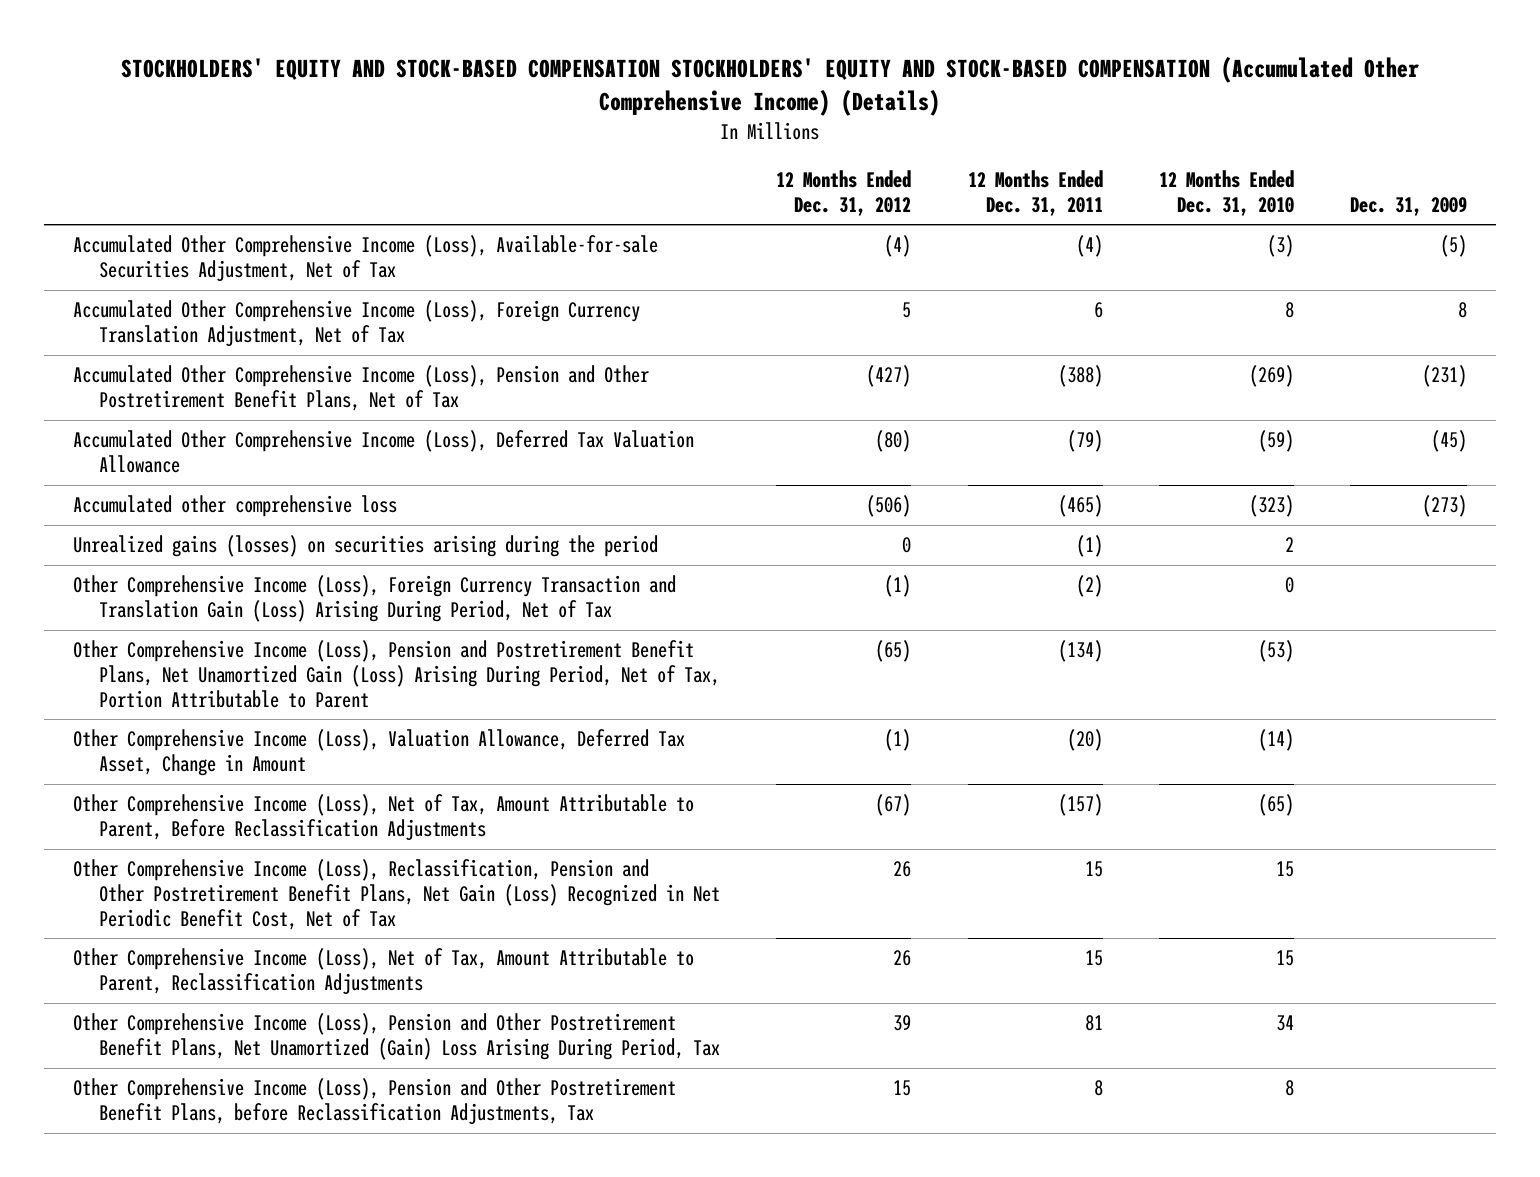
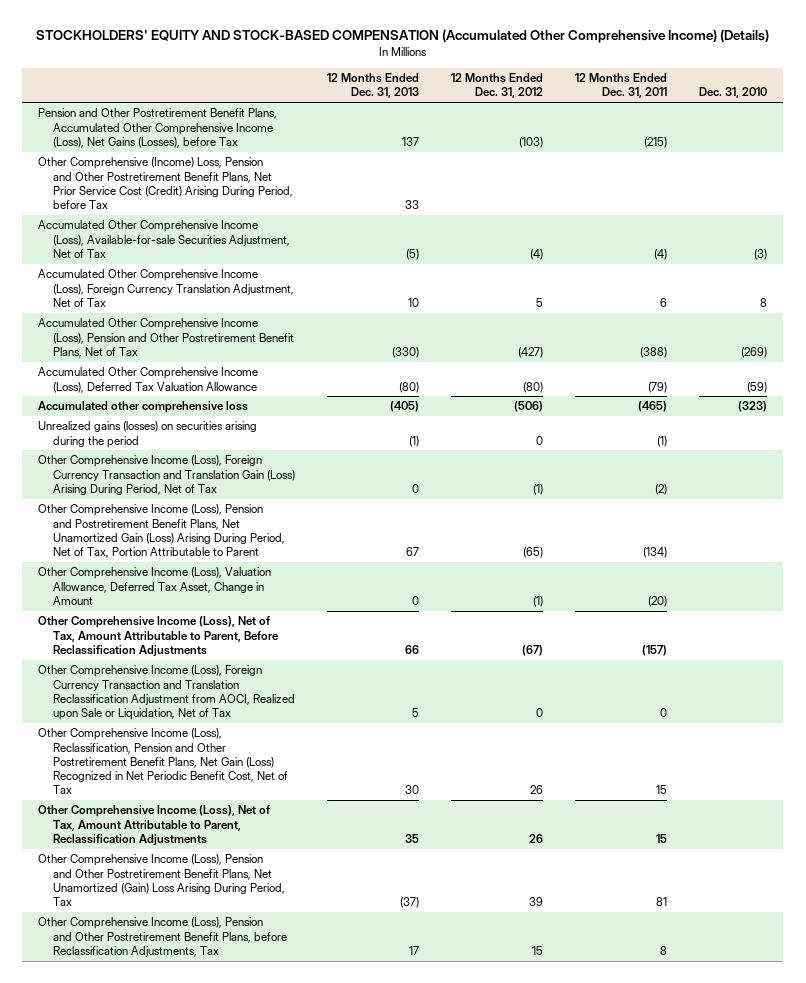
- STOCKHOLDERS' EQUITY AND STOCK-BASED COMPENSATION STOCKHOLDERS' EQUITY AND STOCK-BASED COMPENSATION (Accumulated Other Comprehensive Income) (Details)
+ STOCKHOLDERS' EQUITY AND STOCK-BASED COMPENSATION (Accumulated Other Comprehensive Income) (Details)
- | 12 Months Ended Dec. 31, 2012 | 12 Months Ended Dec. 31, 2011 | 12 Months Ended Dec. 31, 2010 | Dec. 31, 2009
+ | 12 Months Ended Dec. 31, 2013 | 12 Months Ended Dec. 31, 2012 | 12 Months Ended Dec. 31, 2011 | Dec. 31, 2010
+ Pension and Other Postretirement Benefit Plans, Accumulated Other Comprehensive Income (Loss), Net Gains (Losses), before Tax | 137 | (103) | (215) |
+ Other Comprehensive (Income) Loss, Pension and Other Postretirement Benefit Plans, Net Prior Service Cost (Credit) Arising During Period, before Tax | 33 | | |
+ Other Comprehensive Income (Loss), Foreign Currency Transaction and Translation Reclassification Adjustment from AOCI, Realized upon Sale or Liquidation, Net of Tax | 5 | 0 | 0 |

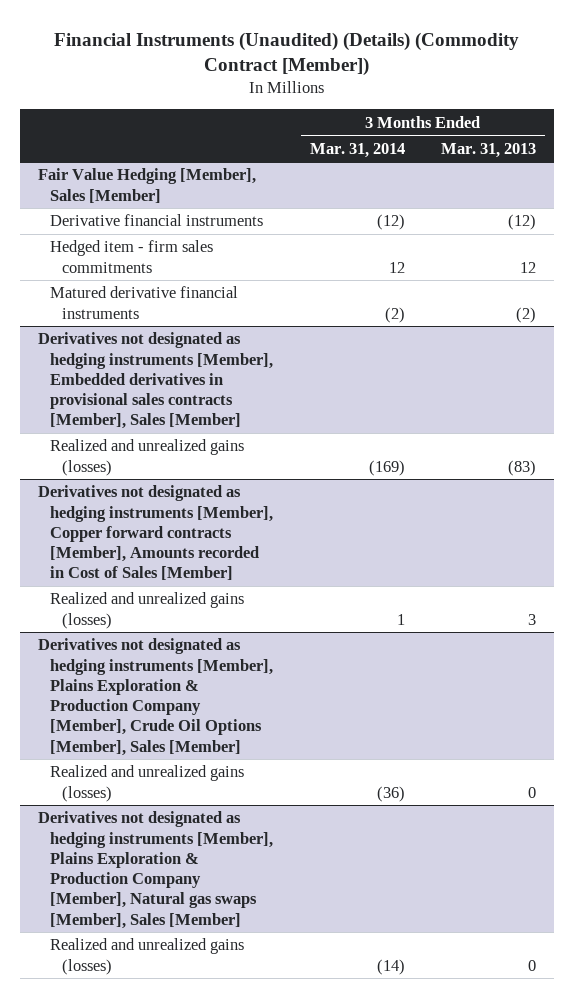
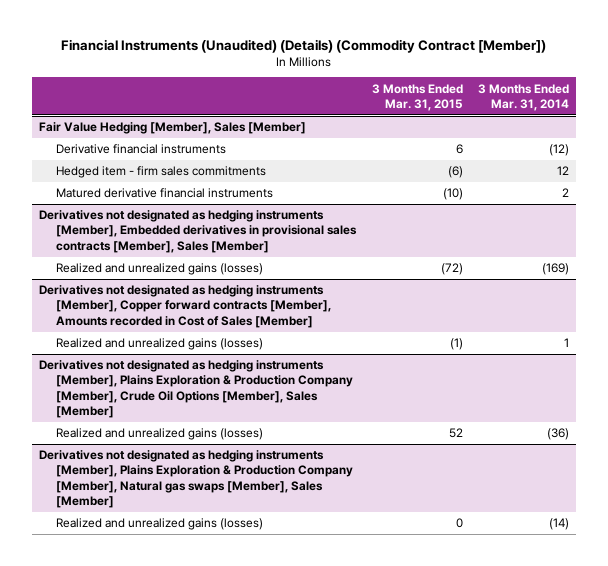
- | 3 Months Ended Mar. 31, 2014 | 3 Months Ended Mar. 31, 2013
+ | 3 Months Ended Mar. 31, 2015 | 3 Months Ended Mar. 31, 2014
@ Fair Value Hedging [Member], Sales [Member]
- Matured derivative financial instruments | (2) | (2)
+ Matured derivative financial instruments | (10) | 2

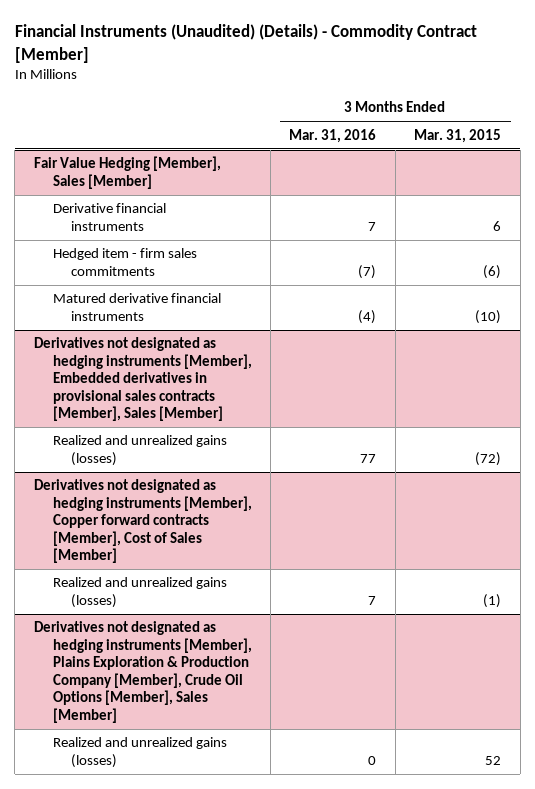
- Financial Instruments (Unaudited) (Details) (Commodity Contract [Member])
+ Financial Instruments (Unaudited) (Details) - Commodity Contract [Member]
- | 3 Months Ended Mar. 31, 2015 | 3 Months Ended Mar. 31, 2014
+ | 3 Months Ended Mar. 31, 2016 | 3 Months Ended Mar. 31, 2015
- Derivatives not designated as hedging instruments [Member], Copper forward contracts [Member], Amounts recorded in Cost of Sales [Member]
+ Derivatives not designated as hedging instruments [Member], Copper forward contracts [Member], Cost of Sales [Member]
- Derivatives not designated as hedging instruments [Member], Plains Exploration & Production Company [Member], Natural gas swaps [Member], Sales [Member]
- Realized and unrealized gains (losses) | 0 | (14)

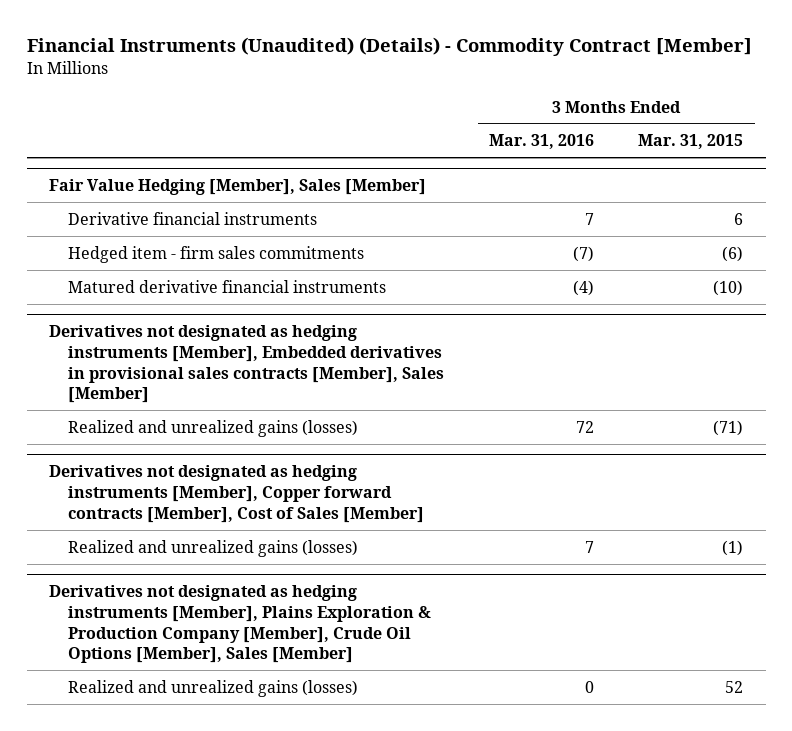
@ Derivatives not designated as hedging instruments [Member], Embedded derivatives in provisional sales contracts [Member], Sales [Member]
- Realized and unrealized gains (losses) | 77 | (72)
+ Realized and unrealized gains (losses) | 72 | (71)

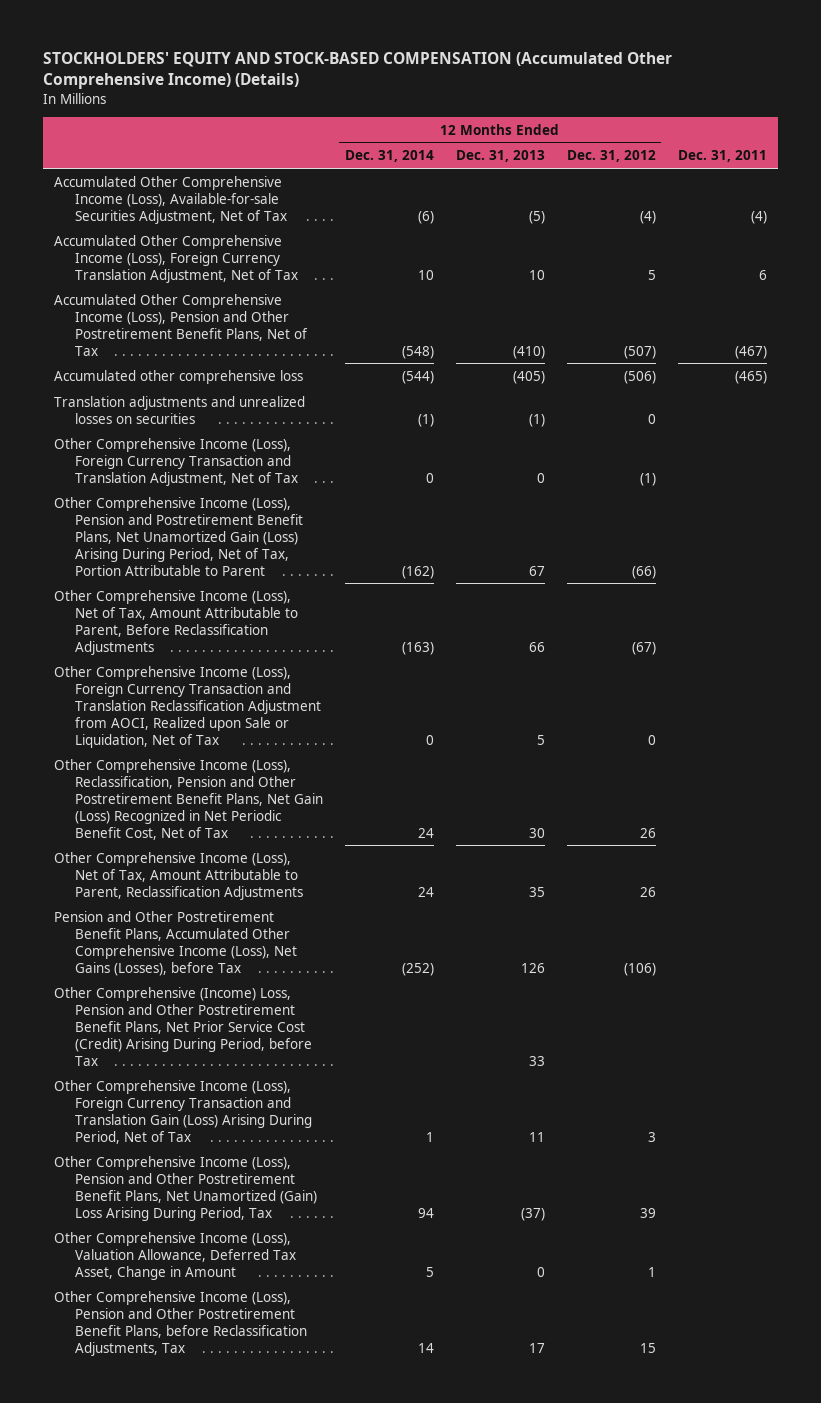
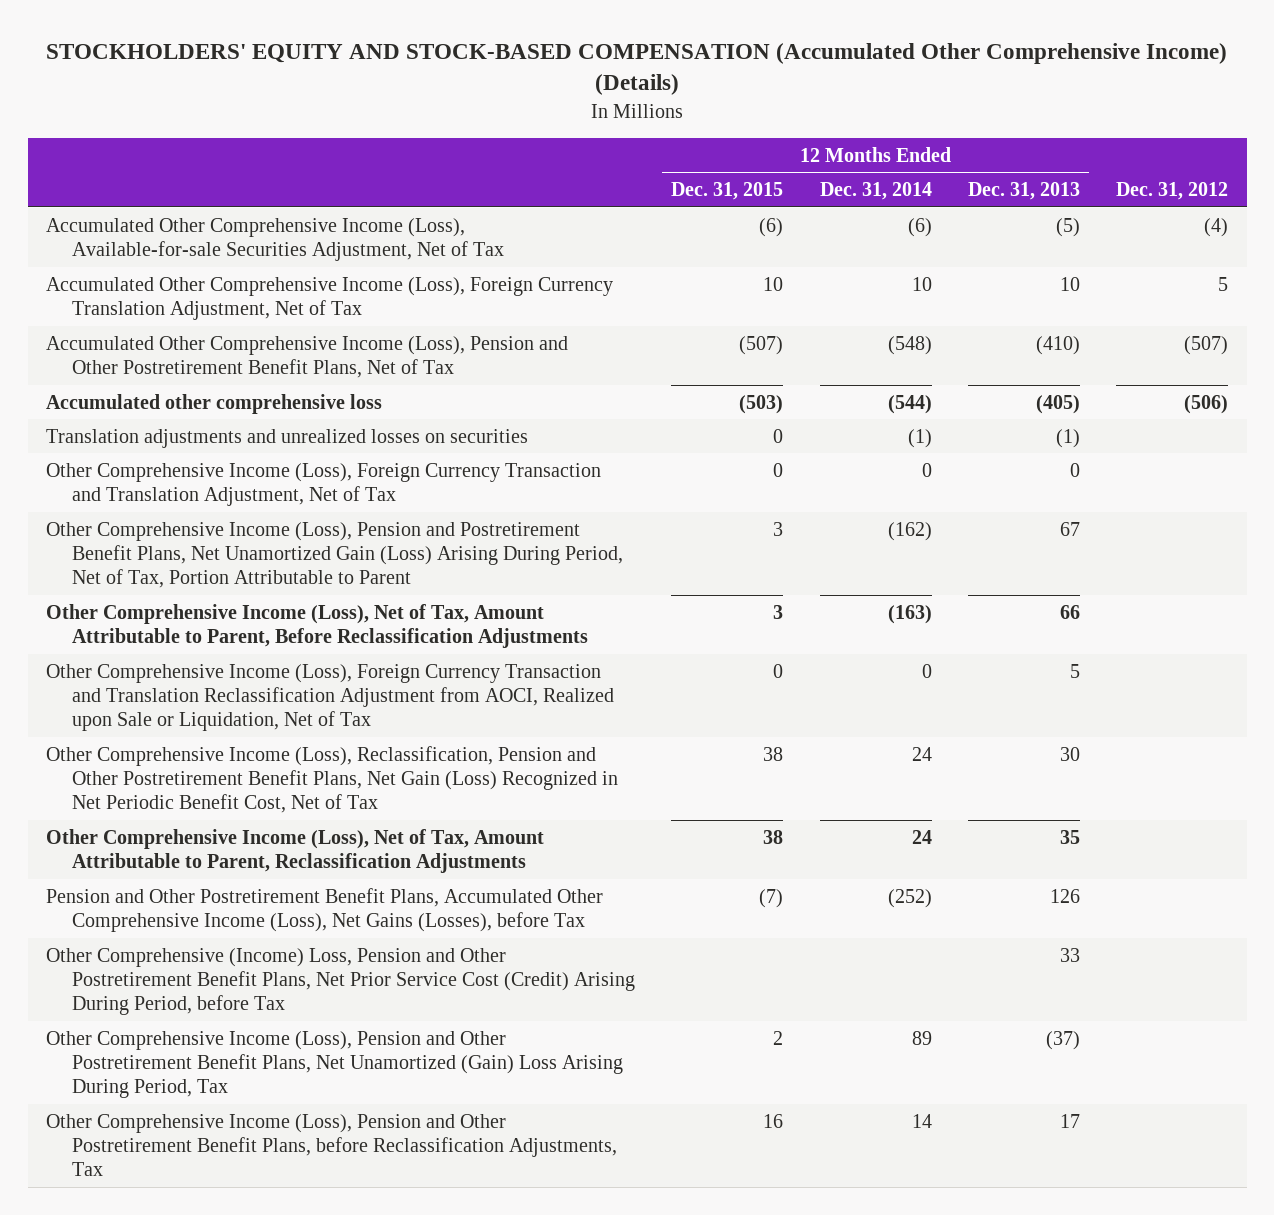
- | 12 Months Ended Dec. 31, 2014 | 12 Months Ended Dec. 31, 2013 | 12 Months Ended Dec. 31, 2012 | Dec. 31, 2011
+ | 12 Months Ended Dec. 31, 2015 | 12 Months Ended Dec. 31, 2014 | 12 Months Ended Dec. 31, 2013 | Dec. 31, 2012
- Other Comprehensive Income (Loss), Foreign Currency Transaction and Translation Gain (Loss) Arising During Period, Net of Tax | 1 | 11 | 3 |
- Other Comprehensive Income (Loss), Pension and Other Postretirement Benefit Plans, Net Unamortized (Gain) Loss Arising During Period, Tax | 94 | (37) | 39 |
- Other Comprehensive Income (Loss), Valuation Allowance, Deferred Tax Asset, Change in Amount | 5 | 0 | 1 |
+ Other Comprehensive Income (Loss), Pension and Other Postretirement Benefit Plans, Net Unamortized (Gain) Loss Arising During Period, Tax | 2 | 89 | (37) |

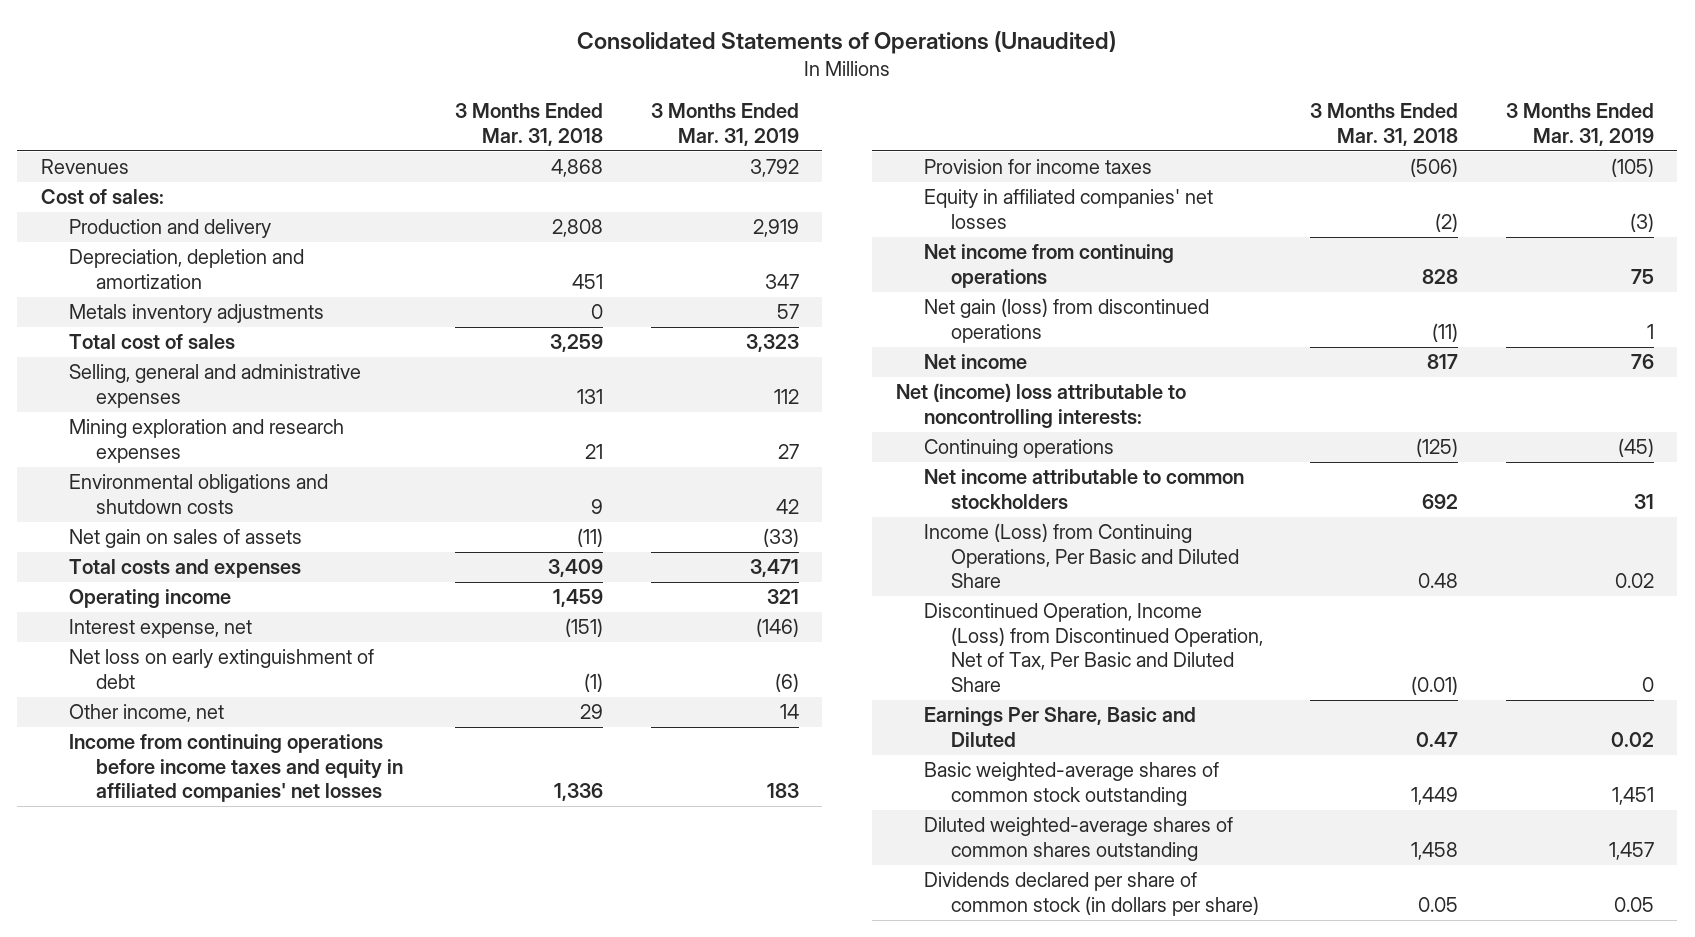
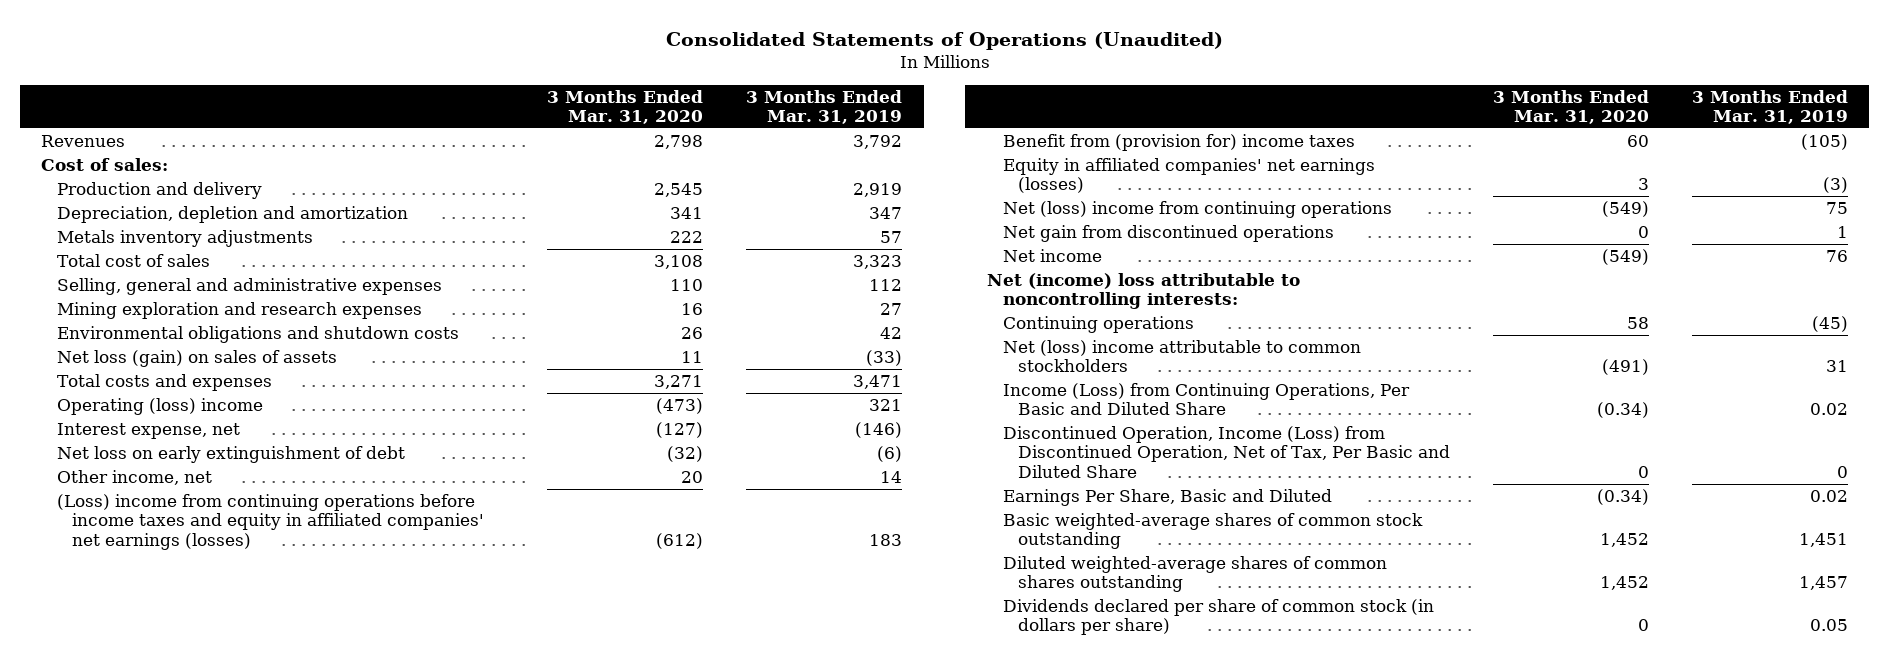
- | 3 Months Ended Mar. 31, 2018 | 3 Months Ended Mar. 31, 2019
+ | 3 Months Ended Mar. 31, 2020 | 3 Months Ended Mar. 31, 2019
- Net gain on sales of assets | (11) | (33)
+ Net loss (gain) on sales of assets | 11 | (33)
- Operating income | 1,459 | 321
+ Operating (loss) income | (473) | 321
- Income from continuing operations before income taxes and equity in affiliated companies' net losses | 1,336 | 183
- Provision for income taxes | (506) | (105)
- Equity in affiliated companies' net losses | (2) | (3)
- Net income from continuing operations | 828 | 75
- Net gain (loss) from discontinued operations | (11) | 1
+ (Loss) income from continuing operations before income taxes and equity in affiliated companies' net earnings (losses) | (612) | 183
+ Benefit from (provision for) income taxes | 60 | (105)
+ Equity in affiliated companies' net earnings (losses) | 3 | (3)
+ Net (loss) income from continuing operations | (549) | 75
+ Net gain from discontinued operations | 0 | 1
- Net income attributable to common stockholders | 692 | 31
+ Net (loss) income attributable to common stockholders | (491) | 31

